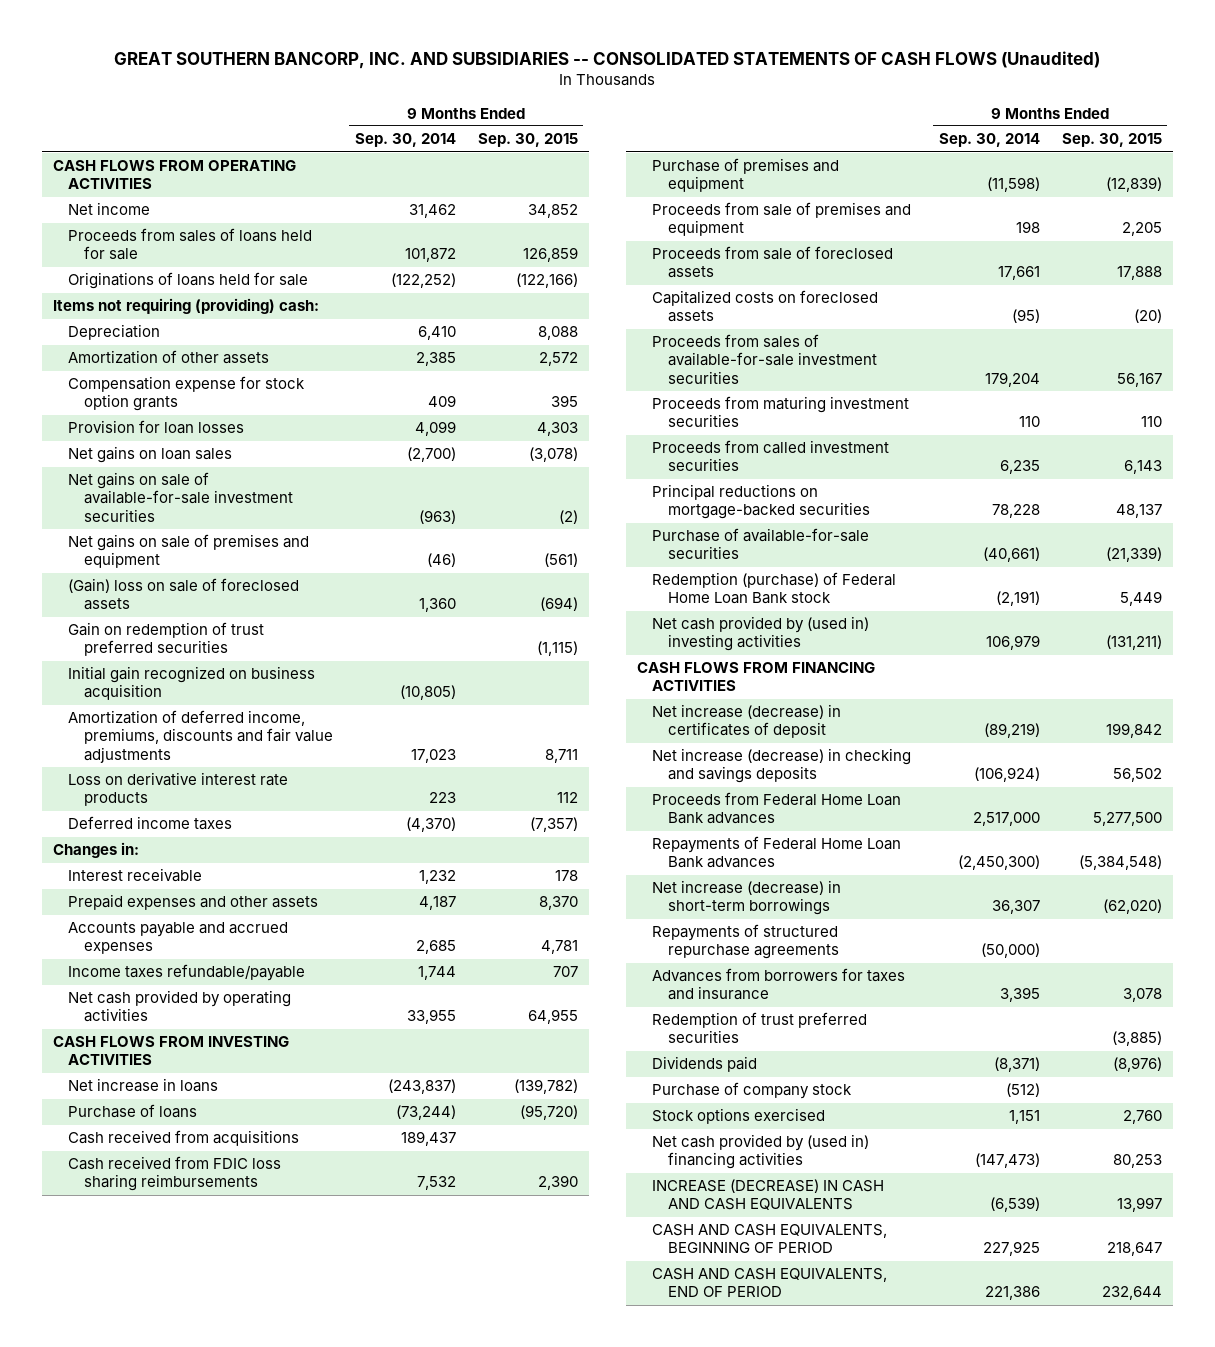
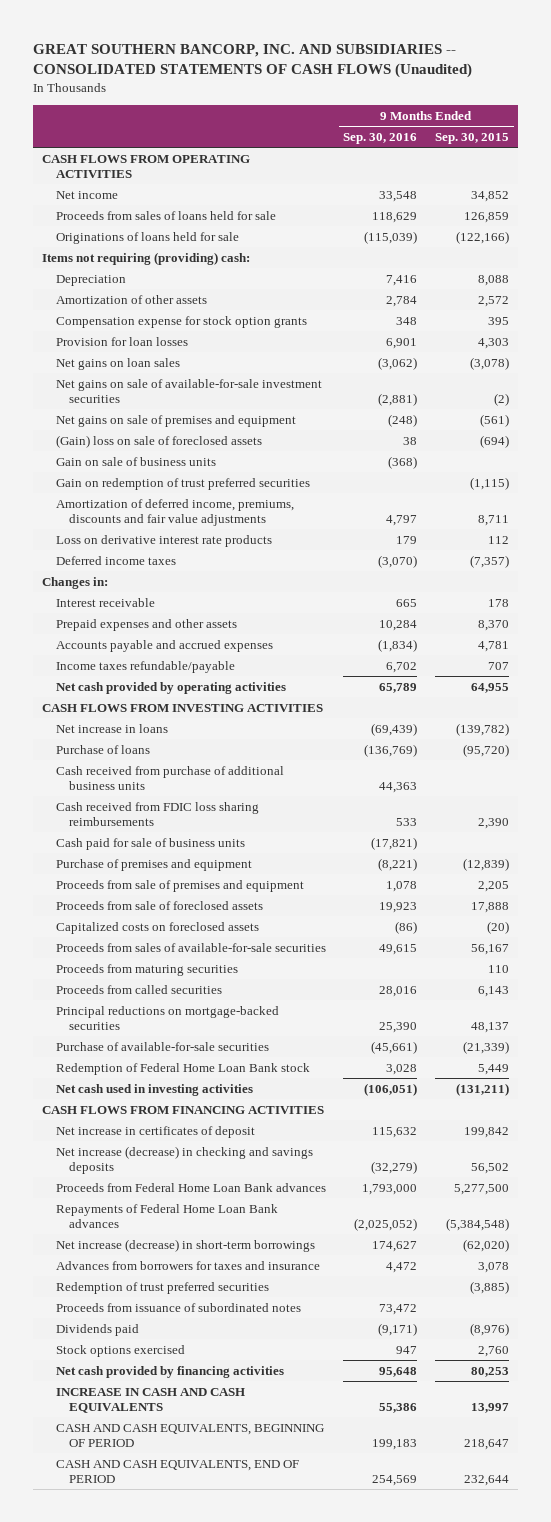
- | 9 Months Ended Sep. 30, 2014 | 9 Months Ended Sep. 30, 2015
+ | 9 Months Ended Sep. 30, 2016 | 9 Months Ended Sep. 30, 2015
+ Gain on sale of business units | (368) |
- Initial gain recognized on business acquisition | (10,805) |
- Cash received from acquisitions | 189,437 |
+ Cash received from purchase of additional business units | 44,363 |
+ Cash paid for sale of business units | (17,821) |
- Proceeds from sales of available-for-sale investment securities | 179,204 | 56,167
- Proceeds from maturing investment securities | 110 | 110
- Proceeds from called investment securities | 6,235 | 6,143
+ Proceeds from sales of available-for-sale securities | 49,615 | 56,167
+ Proceeds from maturing securities | | 110
+ Proceeds from called securities | 28,016 | 6,143
- Redemption (purchase) of Federal Home Loan Bank stock | (2,191) | 5,449
- Net cash provided by (used in) investing activities | 106,979 | (131,211)
+ Redemption of Federal Home Loan Bank stock | 3,028 | 5,449
+ Net cash used in investing activities | (106,051) | (131,211)
- Net increase (decrease) in certificates of deposit | (89,219) | 199,842
+ Net increase in certificates of deposit | 115,632 | 199,842
- Repayments of structured repurchase agreements | (50,000) |
+ Proceeds from issuance of subordinated notes | 73,472 |
- Purchase of company stock | (512) |
- Net cash provided by (used in) financing activities | (147,473) | 80,253
- INCREASE (DECREASE) IN CASH AND CASH EQUIVALENTS | (6,539) | 13,997
+ Net cash provided by financing activities | 95,648 | 80,253
+ INCREASE IN CASH AND CASH EQUIVALENTS | 55,386 | 13,997

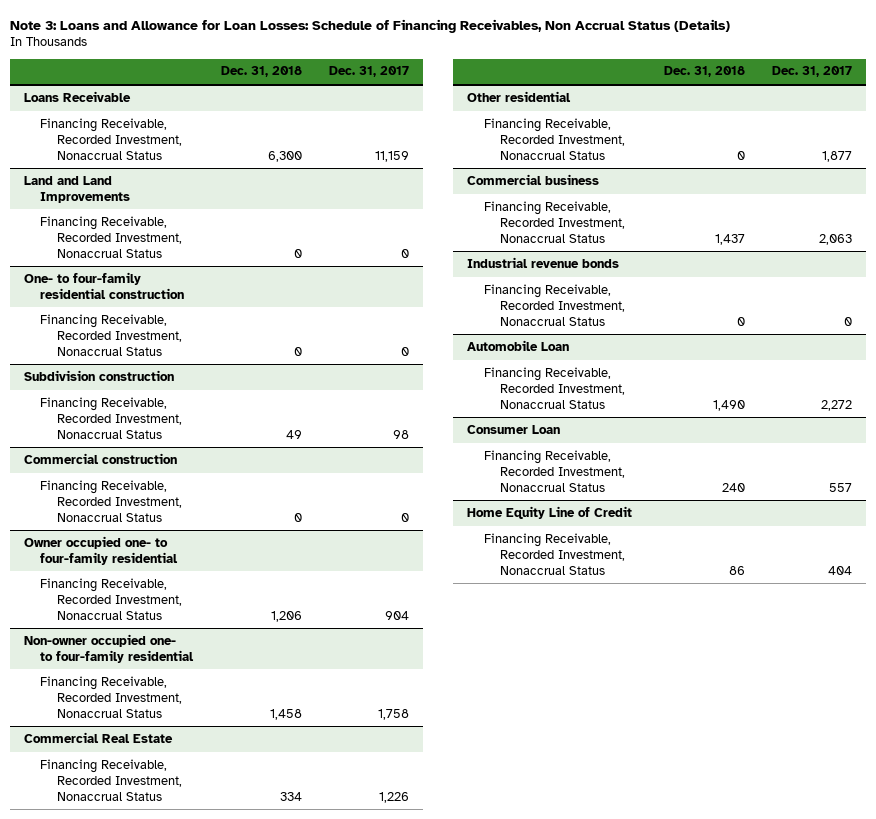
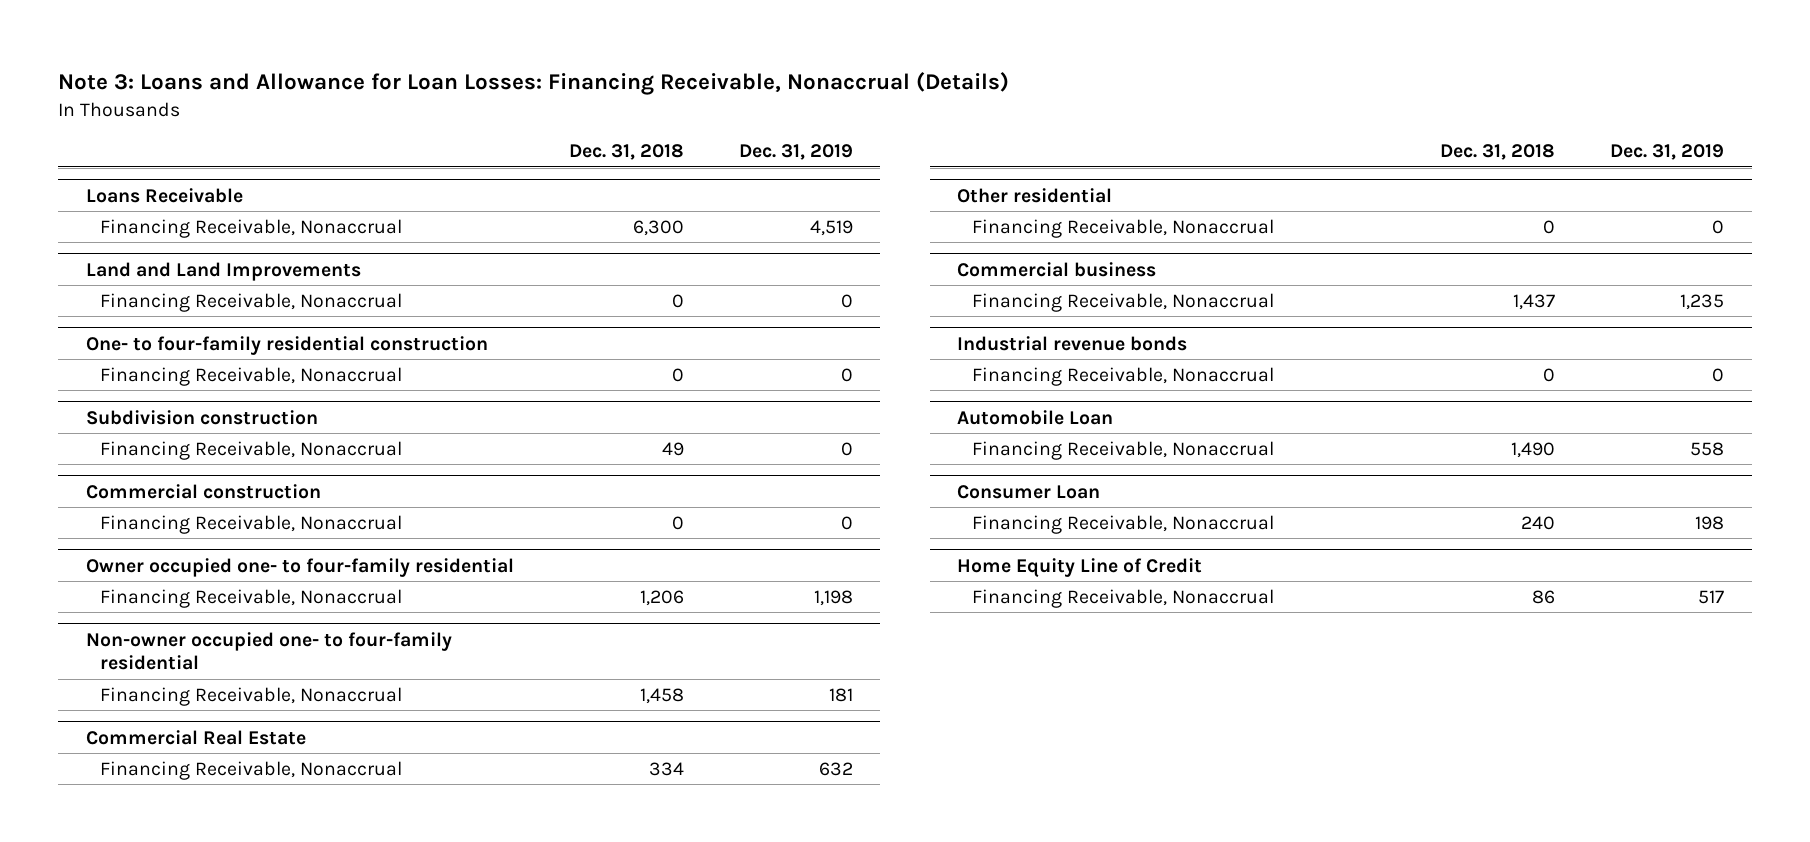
- Note 3: Loans and Allowance for Loan Losses: Schedule of Financing Receivables, Non Accrual Status (Details)
+ Note 3: Loans and Allowance for Loan Losses: Financing Receivable, Nonaccrual (Details)
- | Dec. 31, 2018 | Dec. 31, 2017
+ | Dec. 31, 2018 | Dec. 31, 2019
@ Loans Receivable
- Financing Receivable, Recorded Investment, Nonaccrual Status | 6,300 | 11,159
+ Financing Receivable, Nonaccrual | 6,300 | 4,519
@ Land and Land Improvements
- Financing Receivable, Recorded Investment, Nonaccrual Status | 0 | 0
+ Financing Receivable, Nonaccrual | 0 | 0
@ One- to four-family residential construction
- Financing Receivable, Recorded Investment, Nonaccrual Status | 0 | 0
+ Financing Receivable, Nonaccrual | 0 | 0
@ Subdivision construction
- Financing Receivable, Recorded Investment, Nonaccrual Status | 49 | 98
+ Financing Receivable, Nonaccrual | 49 | 0
@ Commercial construction
- Financing Receivable, Recorded Investment, Nonaccrual Status | 0 | 0
+ Financing Receivable, Nonaccrual | 0 | 0
@ Owner occupied one- to four-family residential
- Financing Receivable, Recorded Investment, Nonaccrual Status | 1,206 | 904
+ Financing Receivable, Nonaccrual | 1,206 | 1,198
@ Non-owner occupied one- to four-family residential
- Financing Receivable, Recorded Investment, Nonaccrual Status | 1,458 | 1,758
+ Financing Receivable, Nonaccrual | 1,458 | 181
@ Commercial Real Estate
- Financing Receivable, Recorded Investment, Nonaccrual Status | 334 | 1,226
+ Financing Receivable, Nonaccrual | 334 | 632
@ Other residential
- Financing Receivable, Recorded Investment, Nonaccrual Status | 0 | 1,877
+ Financing Receivable, Nonaccrual | 0 | 0
@ Commercial business
- Financing Receivable, Recorded Investment, Nonaccrual Status | 1,437 | 2,063
+ Financing Receivable, Nonaccrual | 1,437 | 1,235
@ Industrial revenue bonds
- Financing Receivable, Recorded Investment, Nonaccrual Status | 0 | 0
+ Financing Receivable, Nonaccrual | 0 | 0
@ Automobile Loan
- Financing Receivable, Recorded Investment, Nonaccrual Status | 1,490 | 2,272
+ Financing Receivable, Nonaccrual | 1,490 | 558
@ Consumer Loan
- Financing Receivable, Recorded Investment, Nonaccrual Status | 240 | 557
+ Financing Receivable, Nonaccrual | 240 | 198
@ Home Equity Line of Credit
- Financing Receivable, Recorded Investment, Nonaccrual Status | 86 | 404
+ Financing Receivable, Nonaccrual | 86 | 517

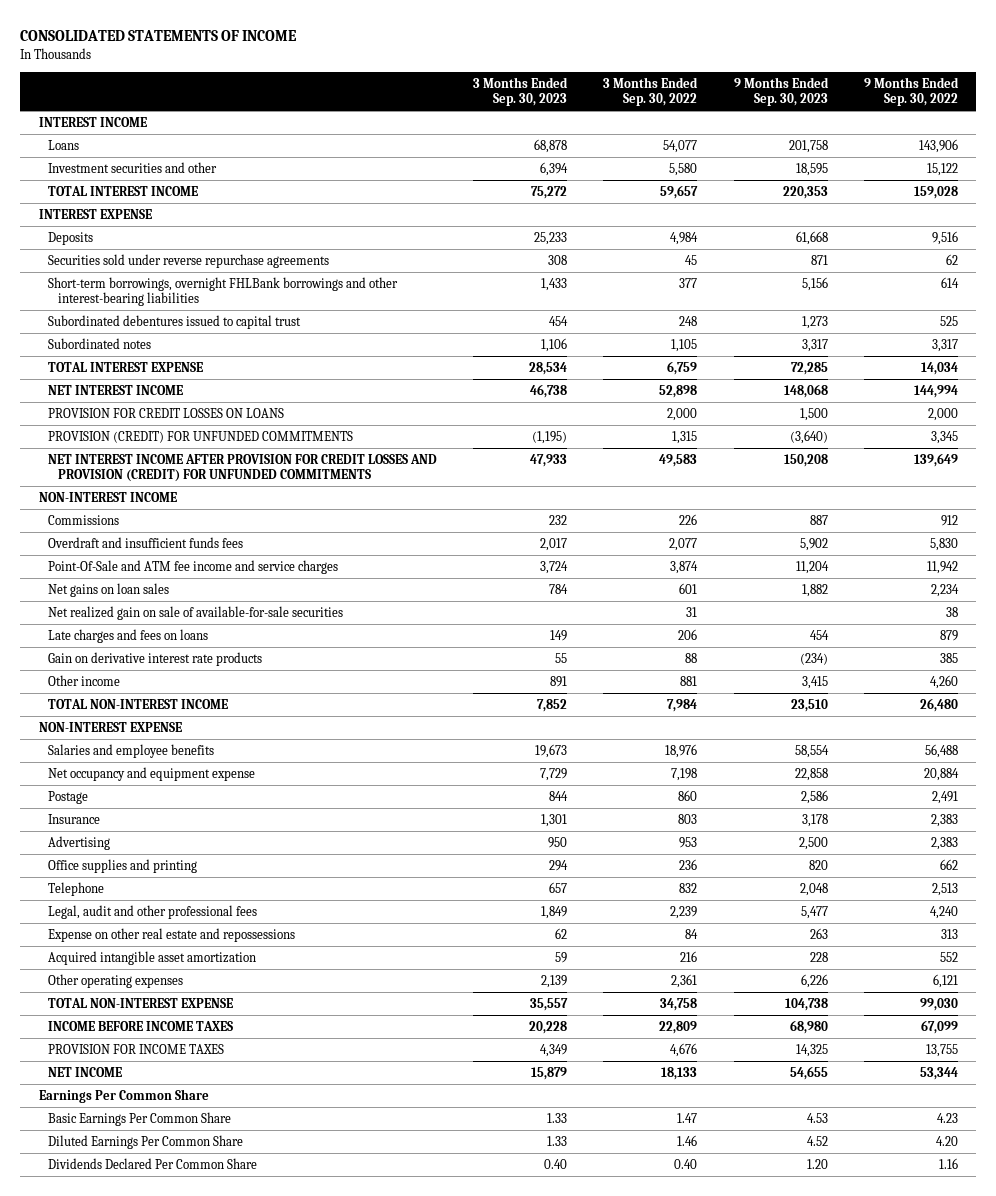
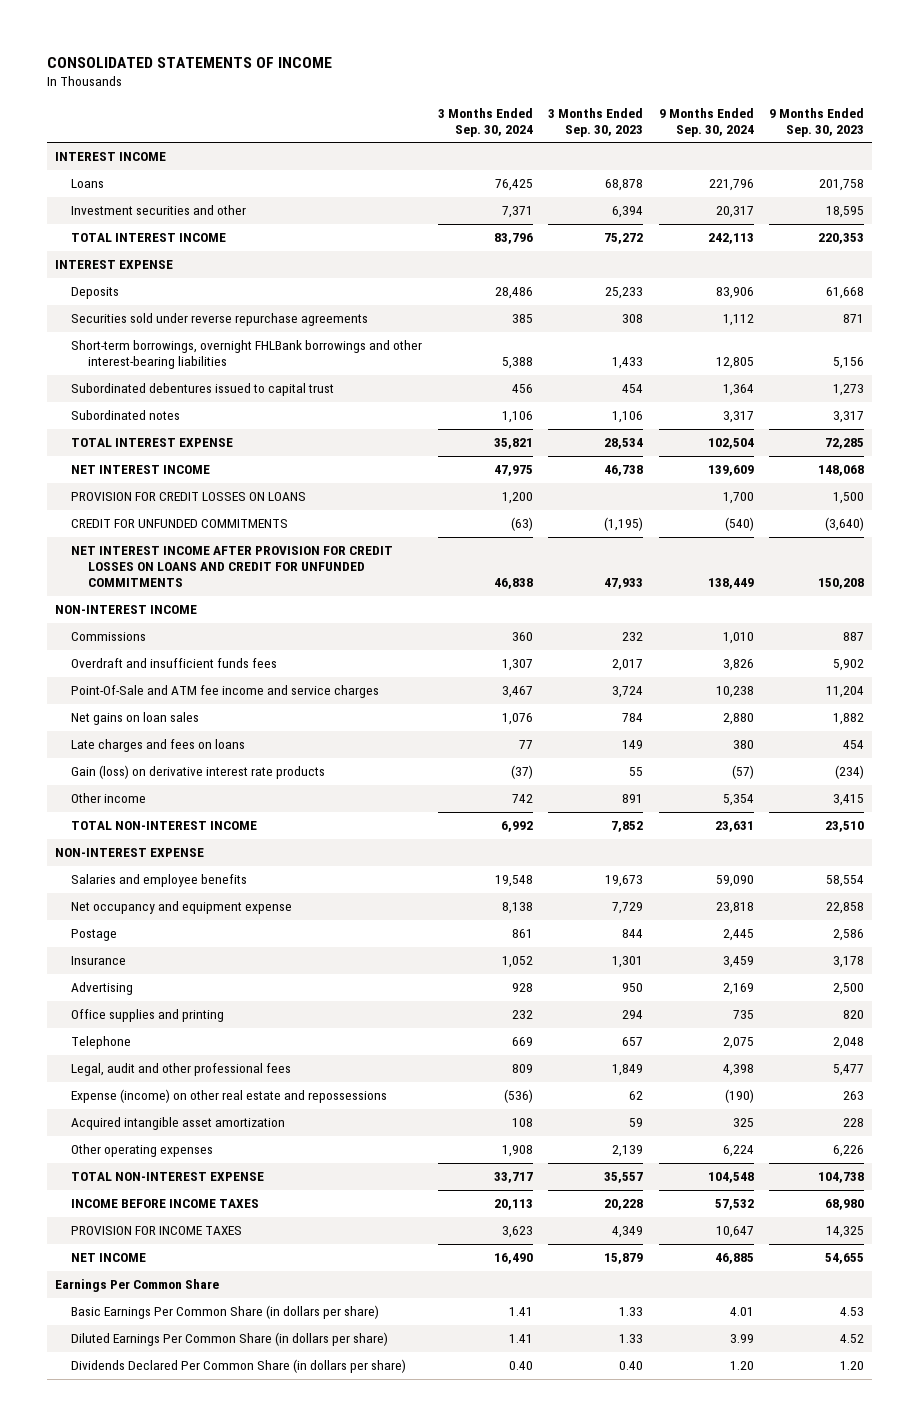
- | 3 Months Ended Sep. 30, 2023 | 3 Months Ended Sep. 30, 2022 | 9 Months Ended Sep. 30, 2023 | 9 Months Ended Sep. 30, 2022
+ | 3 Months Ended Sep. 30, 2024 | 3 Months Ended Sep. 30, 2023 | 9 Months Ended Sep. 30, 2024 | 9 Months Ended Sep. 30, 2023
- PROVISION (CREDIT) FOR UNFUNDED COMMITMENTS | (1,195) | 1,315 | (3,640) | 3,345
- NET INTEREST INCOME AFTER PROVISION FOR CREDIT LOSSES AND PROVISION (CREDIT) FOR UNFUNDED COMMITMENTS | 47,933 | 49,583 | 150,208 | 139,649
+ CREDIT FOR UNFUNDED COMMITMENTS | (63) | (1,195) | (540) | (3,640)
+ NET INTEREST INCOME AFTER PROVISION FOR CREDIT LOSSES ON LOANS AND CREDIT FOR UNFUNDED COMMITMENTS | 46,838 | 47,933 | 138,449 | 150,208
- Net realized gain on sale of available-for-sale securities | | 31 | | 38
- Gain on derivative interest rate products | 55 | 88 | (234) | 385
+ Gain (loss) on derivative interest rate products | (37) | 55 | (57) | (234)
- Expense on other real estate and repossessions | 62 | 84 | 263 | 313
+ Expense (income) on other real estate and repossessions | (536) | 62 | (190) | 263
- Basic Earnings Per Common Share | 1.33 | 1.47 | 4.53 | 4.23
- Diluted Earnings Per Common Share | 1.33 | 1.46 | 4.52 | 4.20
- Dividends Declared Per Common Share | 0.40 | 0.40 | 1.20 | 1.16
+ Basic Earnings Per Common Share (in dollars per share) | 1.41 | 1.33 | 4.01 | 4.53
+ Diluted Earnings Per Common Share (in dollars per share) | 1.41 | 1.33 | 3.99 | 4.52
+ Dividends Declared Per Common Share (in dollars per share) | 0.40 | 0.40 | 1.20 | 1.20

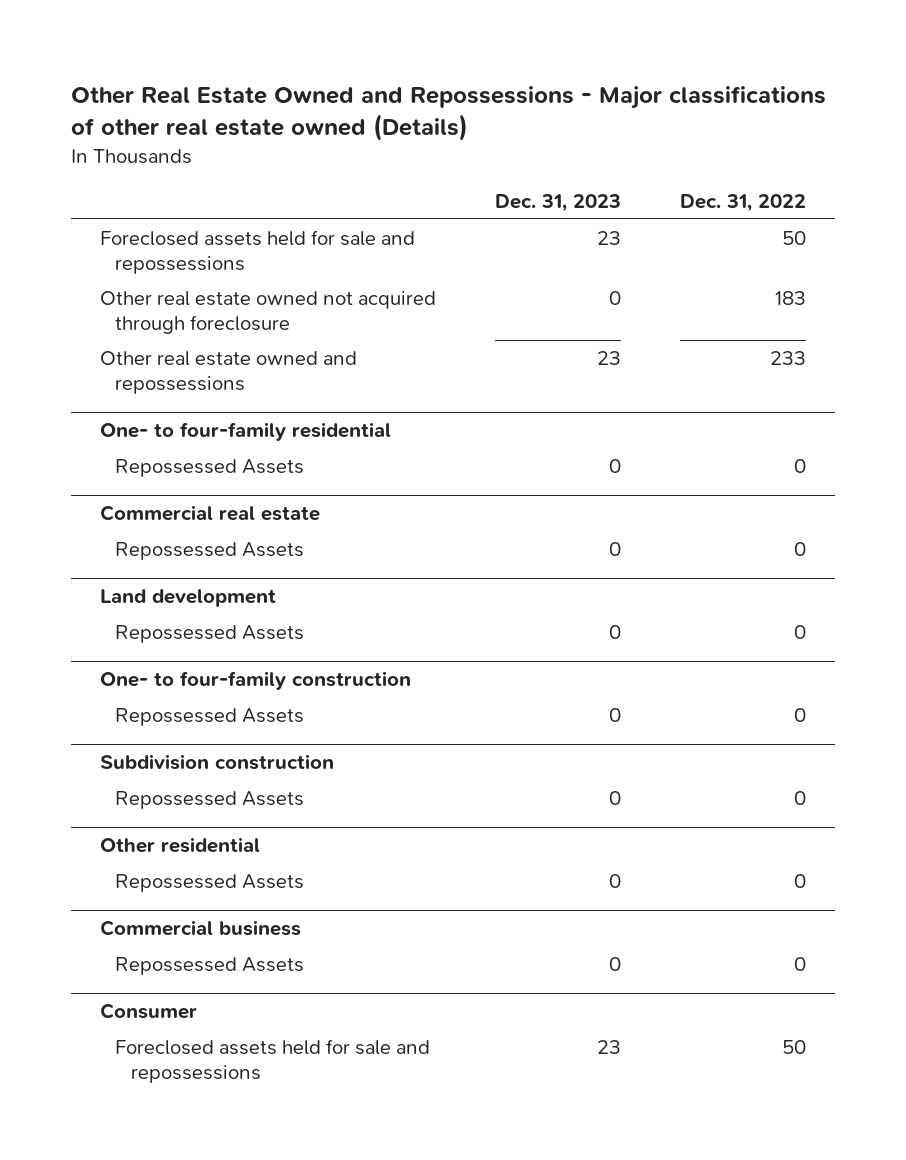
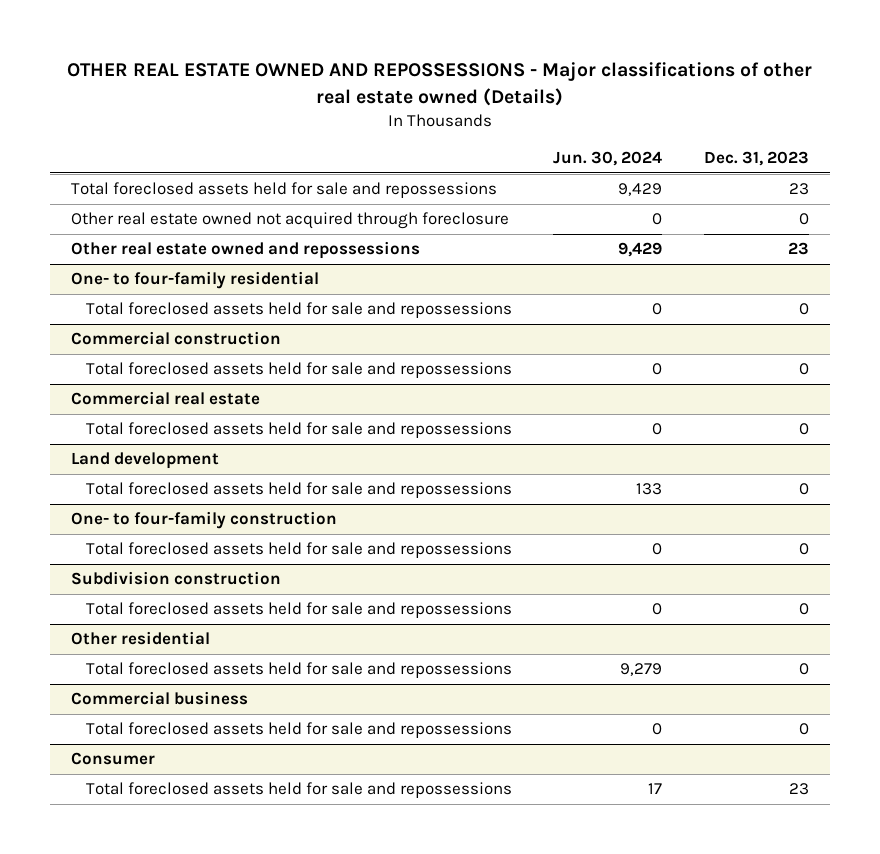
- Other Real Estate Owned and Repossessions - Major classifications of other real estate owned (Details)
+ OTHER REAL ESTATE OWNED AND REPOSSESSIONS - Major classifications of other real estate owned (Details)
- | Dec. 31, 2023 | Dec. 31, 2022
+ | Jun. 30, 2024 | Dec. 31, 2023
- Foreclosed assets held for sale and repossessions | 23 | 50
+ Total foreclosed assets held for sale and repossessions | 9,429 | 23
@ One- to four-family residential
- Repossessed Assets | 0 | 0
+ Total foreclosed assets held for sale and repossessions | 0 | 0
+ Commercial construction
+ Total foreclosed assets held for sale and repossessions | 0 | 0
@ Commercial real estate
- Repossessed Assets | 0 | 0
+ Total foreclosed assets held for sale and repossessions | 0 | 0
@ Land development
- Repossessed Assets | 0 | 0
+ Total foreclosed assets held for sale and repossessions | 133 | 0
@ One- to four-family construction
- Repossessed Assets | 0 | 0
+ Total foreclosed assets held for sale and repossessions | 0 | 0
@ Subdivision construction
- Repossessed Assets | 0 | 0
+ Total foreclosed assets held for sale and repossessions | 0 | 0
@ Other residential
- Repossessed Assets | 0 | 0
+ Total foreclosed assets held for sale and repossessions | 9,279 | 0
@ Commercial business
- Repossessed Assets | 0 | 0
+ Total foreclosed assets held for sale and repossessions | 0 | 0
@ Consumer
- Foreclosed assets held for sale and repossessions | 23 | 50
+ Total foreclosed assets held for sale and repossessions | 17 | 23

